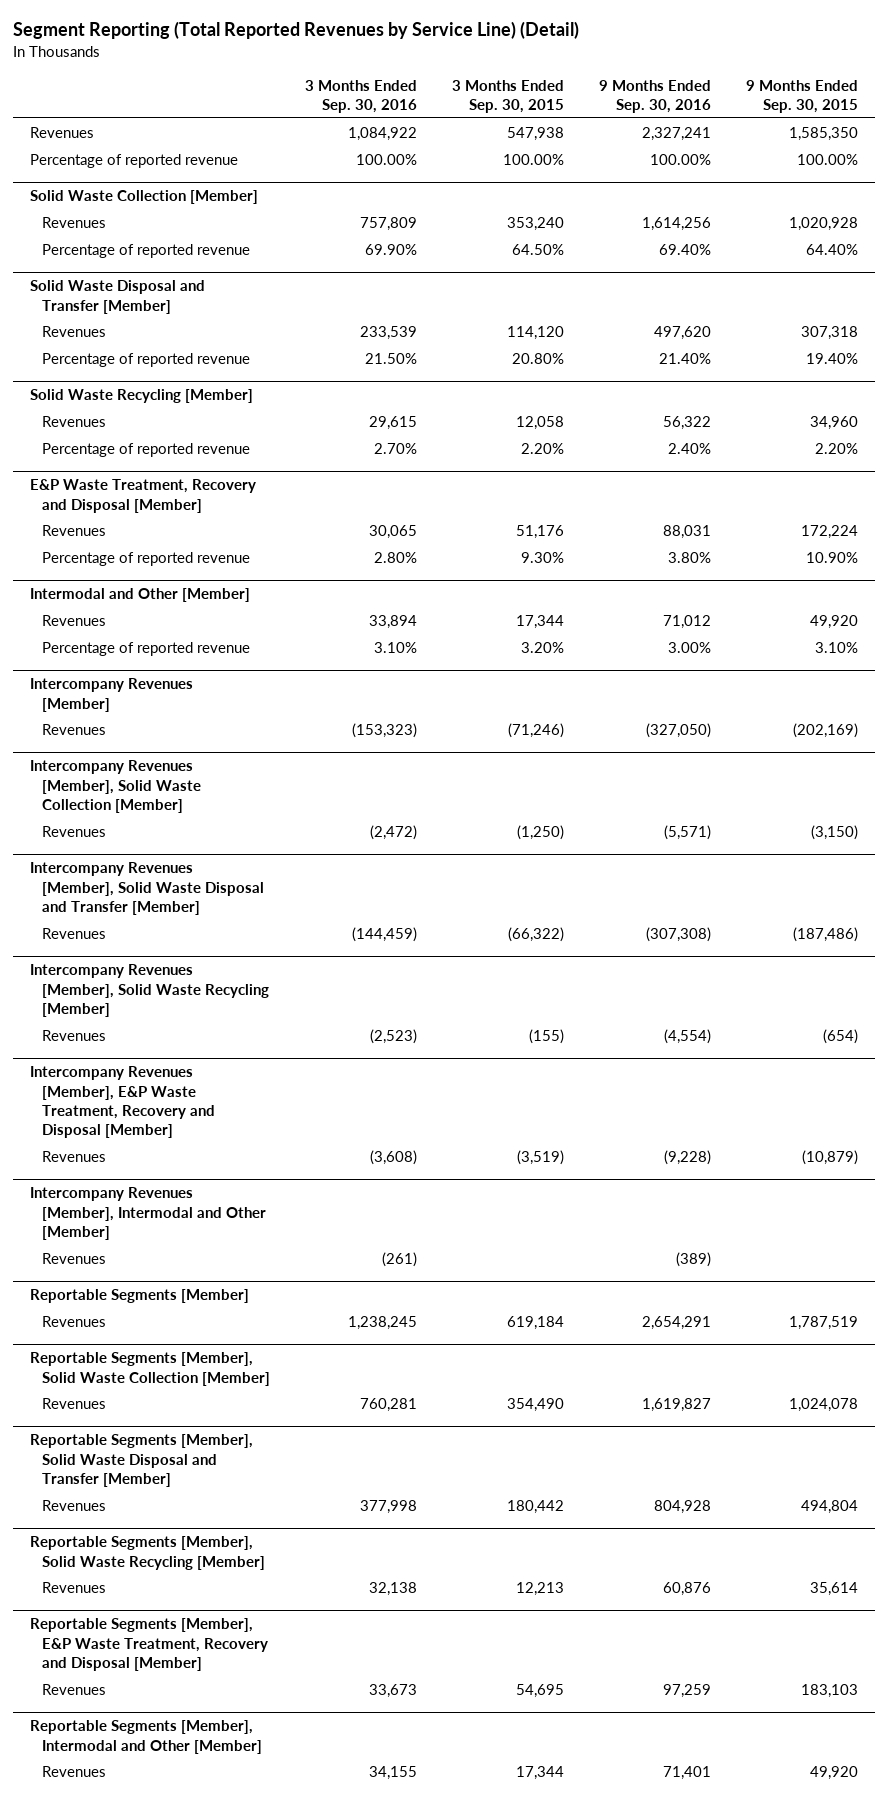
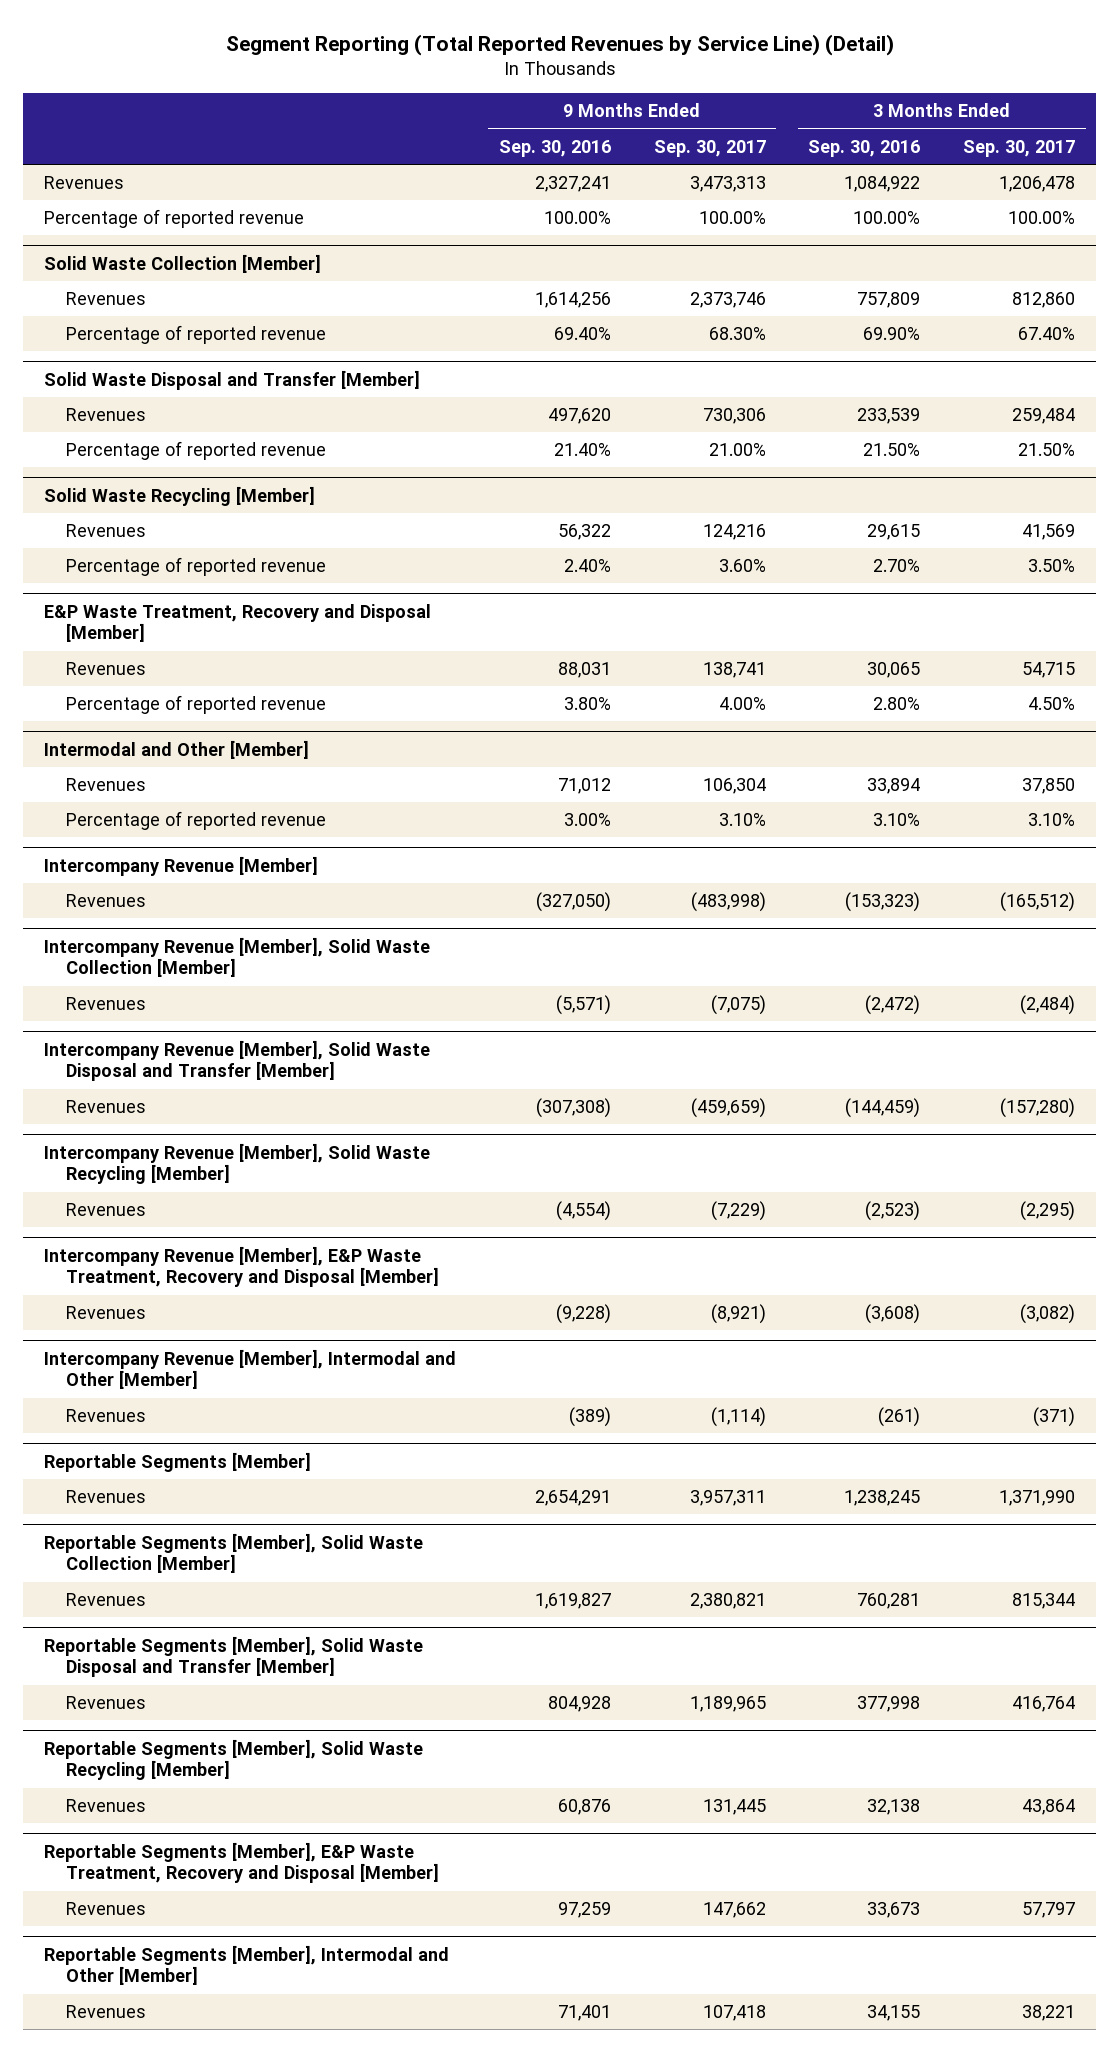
- | 3 Months Ended Sep. 30, 2016 | 3 Months Ended Sep. 30, 2015 | 9 Months Ended Sep. 30, 2016 | 9 Months Ended Sep. 30, 2015
+ | 9 Months Ended Sep. 30, 2016 | 9 Months Ended Sep. 30, 2017 | 3 Months Ended Sep. 30, 2016 | 3 Months Ended Sep. 30, 2017
- Intercompany Revenues [Member]
+ Intercompany Revenue [Member]
- Intercompany Revenues [Member], Solid Waste Collection [Member]
+ Intercompany Revenue [Member], Solid Waste Collection [Member]
- Intercompany Revenues [Member], Solid Waste Disposal and Transfer [Member]
+ Intercompany Revenue [Member], Solid Waste Disposal and Transfer [Member]
- Intercompany Revenues [Member], Solid Waste Recycling [Member]
+ Intercompany Revenue [Member], Solid Waste Recycling [Member]
- Intercompany Revenues [Member], E&P Waste Treatment, Recovery and Disposal [Member]
+ Intercompany Revenue [Member], E&P Waste Treatment, Recovery and Disposal [Member]
- Intercompany Revenues [Member], Intermodal and Other [Member]
+ Intercompany Revenue [Member], Intermodal and Other [Member]

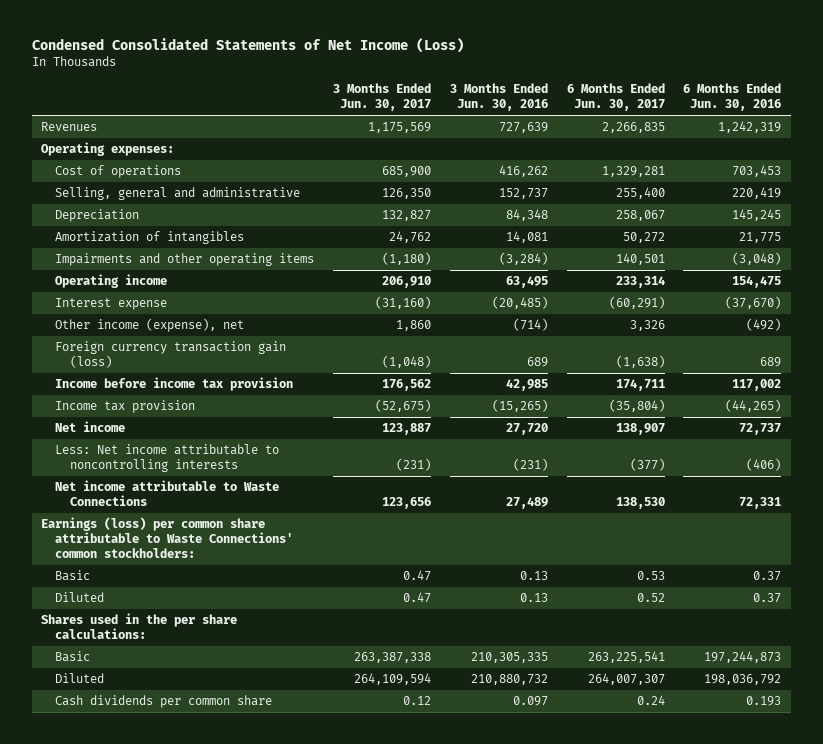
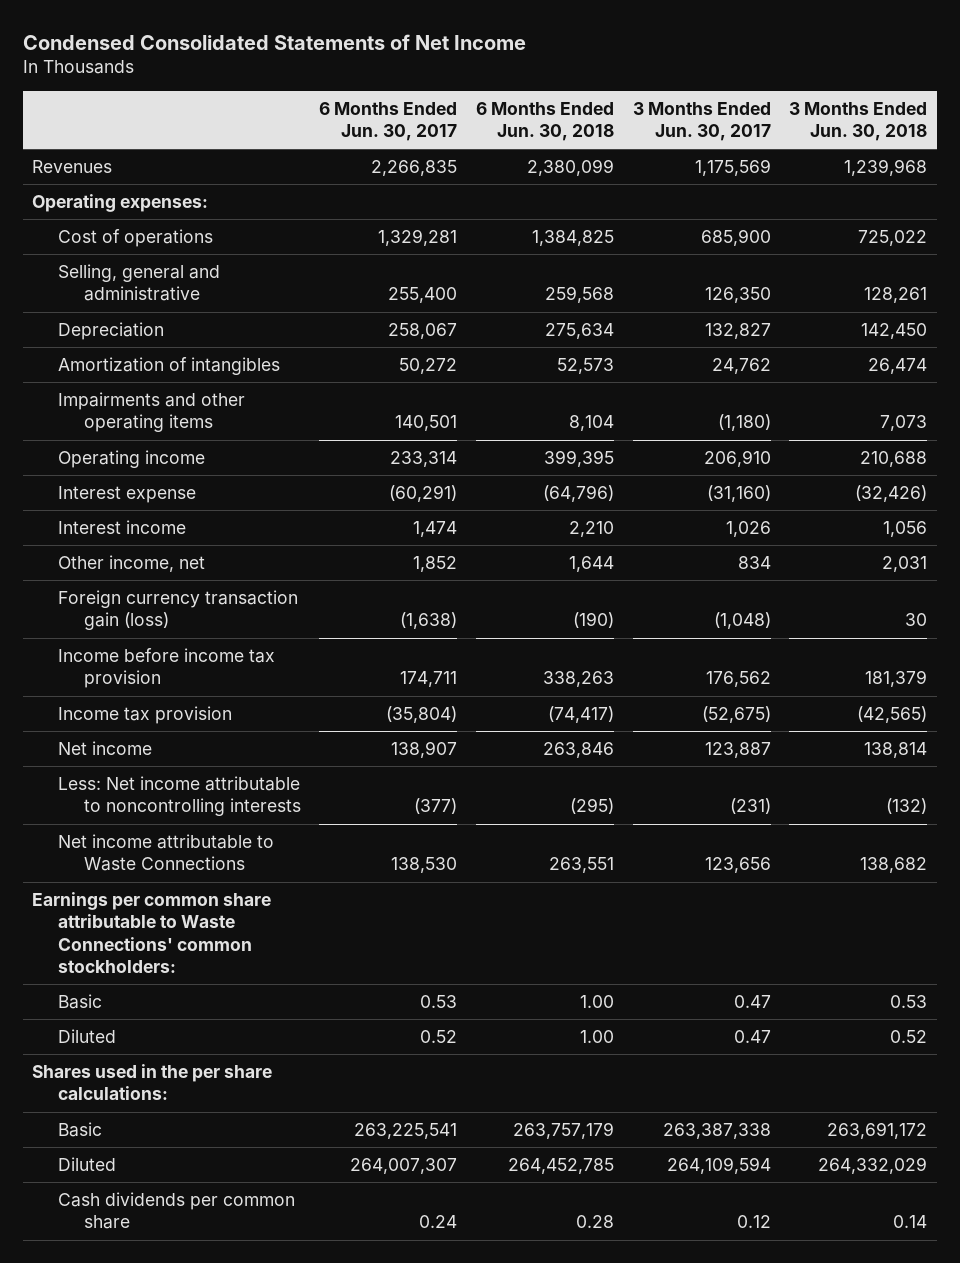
- Condensed Consolidated Statements of Net Income (Loss)
+ Condensed Consolidated Statements of Net Income
- | 3 Months Ended Jun. 30, 2017 | 3 Months Ended Jun. 30, 2016 | 6 Months Ended Jun. 30, 2017 | 6 Months Ended Jun. 30, 2016
+ | 6 Months Ended Jun. 30, 2017 | 6 Months Ended Jun. 30, 2018 | 3 Months Ended Jun. 30, 2017 | 3 Months Ended Jun. 30, 2018
- Other income (expense), net | 1,860 | (714) | 3,326 | (492)
+ Interest income | 1,474 | 2,210 | 1,026 | 1,056
+ Other income, net | 1,852 | 1,644 | 834 | 2,031
- Earnings (loss) per common share attributable to Waste Connections' common stockholders:
+ Earnings per common share attributable to Waste Connections' common stockholders:

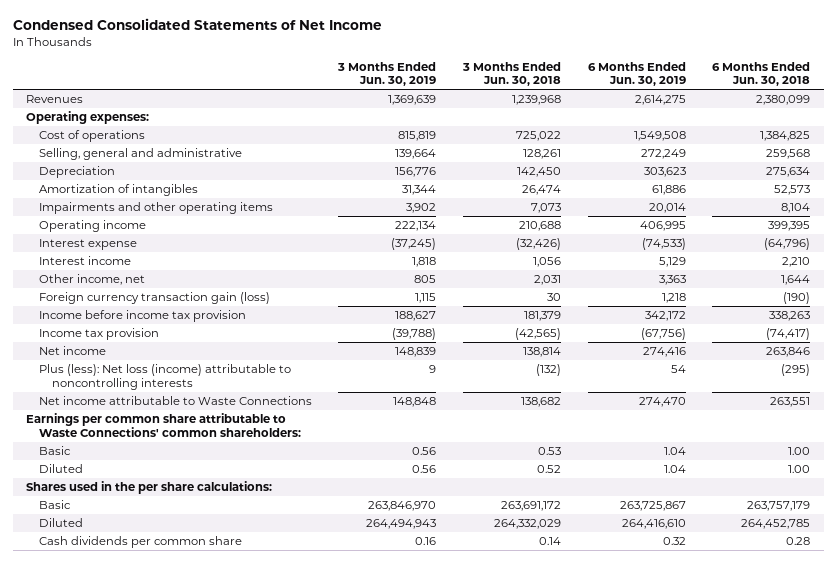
- | 6 Months Ended Jun. 30, 2017 | 6 Months Ended Jun. 30, 2018 | 3 Months Ended Jun. 30, 2017 | 3 Months Ended Jun. 30, 2018
+ | 3 Months Ended Jun. 30, 2019 | 3 Months Ended Jun. 30, 2018 | 6 Months Ended Jun. 30, 2019 | 6 Months Ended Jun. 30, 2018
- Less: Net income attributable to noncontrolling interests | (377) | (295) | (231) | (132)
+ Plus (less): Net loss (income) attributable to noncontrolling interests | 9 | (132) | 54 | (295)
- Earnings per common share attributable to Waste Connections' common stockholders:
+ Earnings per common share attributable to Waste Connections' common shareholders:

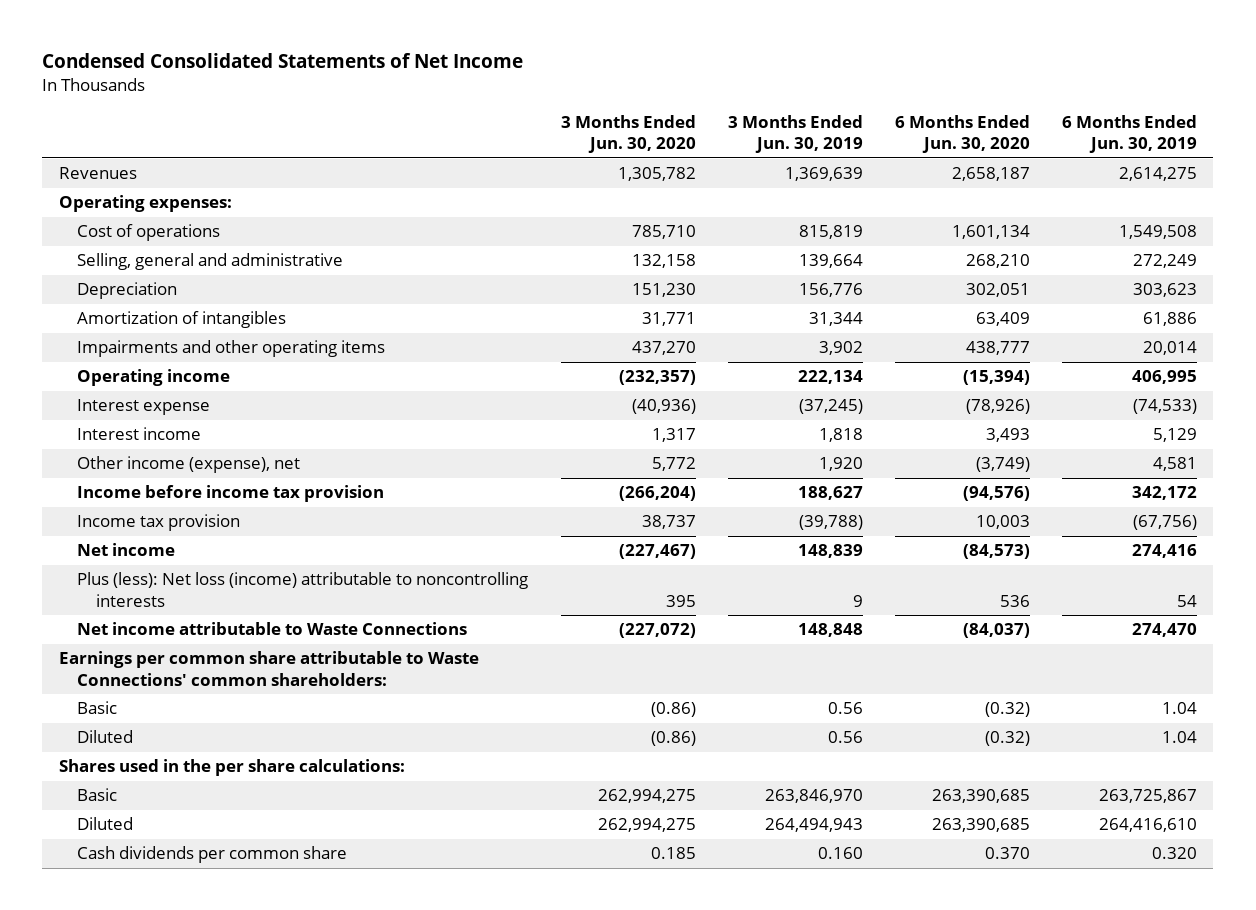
- | 3 Months Ended Jun. 30, 2019 | 3 Months Ended Jun. 30, 2018 | 6 Months Ended Jun. 30, 2019 | 6 Months Ended Jun. 30, 2018
+ | 3 Months Ended Jun. 30, 2020 | 3 Months Ended Jun. 30, 2019 | 6 Months Ended Jun. 30, 2020 | 6 Months Ended Jun. 30, 2019
- Other income, net | 805 | 2,031 | 3,363 | 1,644
- Foreign currency transaction gain (loss) | 1,115 | 30 | 1,218 | (190)
+ Other income (expense), net | 5,772 | 1,920 | (3,749) | 4,581
- Cash dividends per common share | 0.16 | 0.14 | 0.32 | 0.28
+ Cash dividends per common share | 0.185 | 0.160 | 0.370 | 0.320

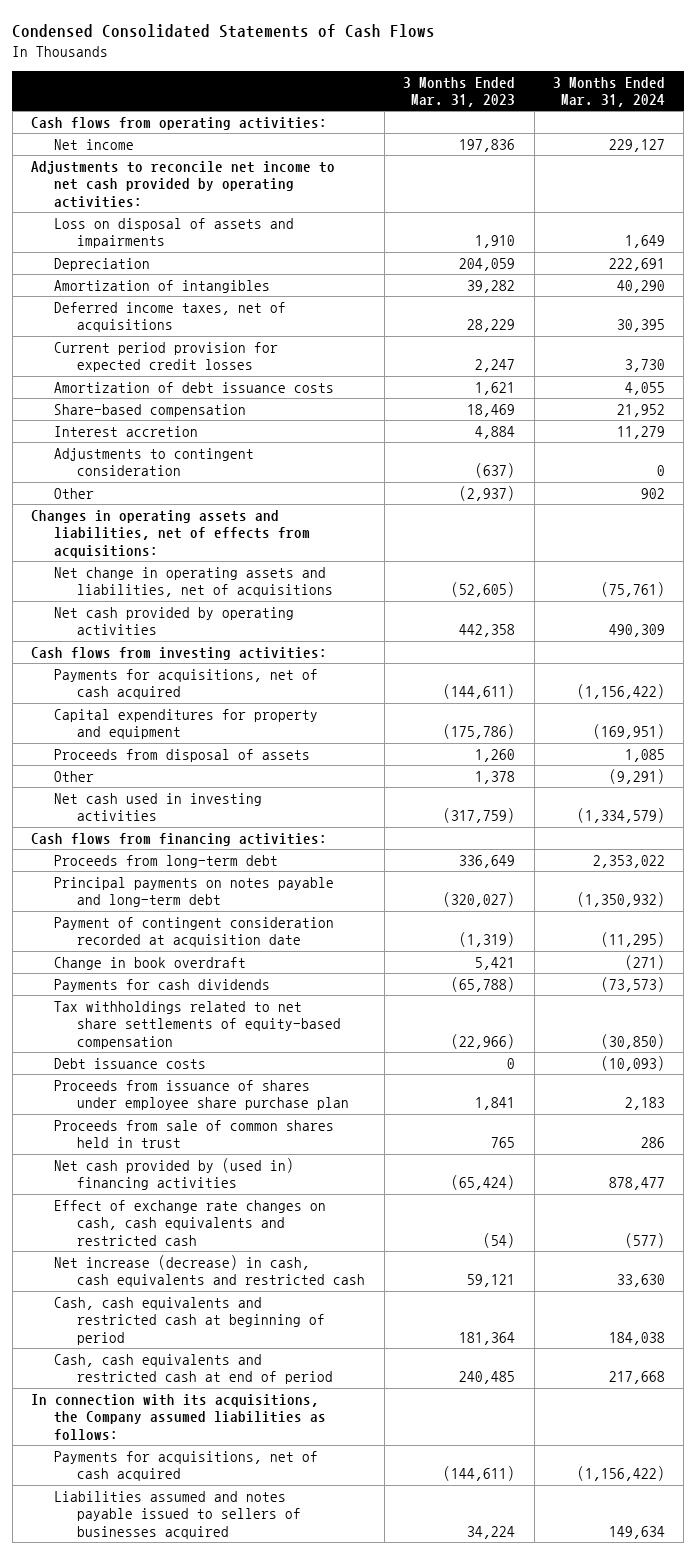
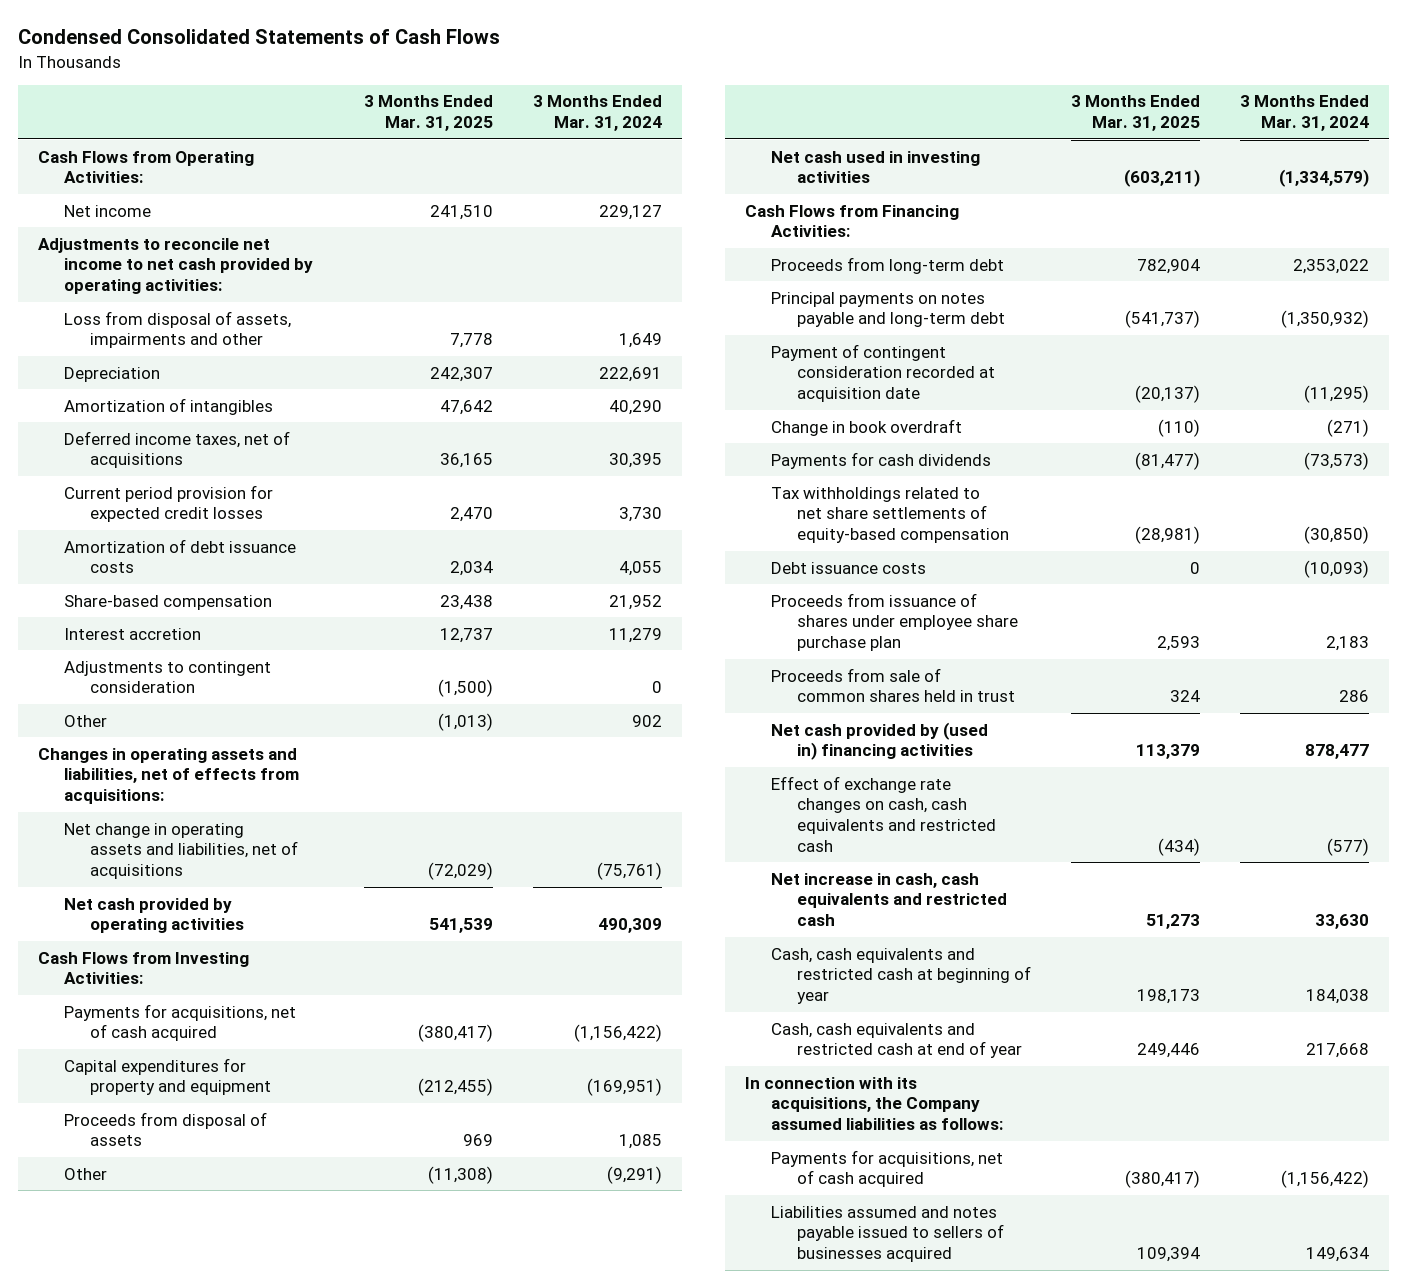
- | 3 Months Ended Mar. 31, 2023 | 3 Months Ended Mar. 31, 2024
+ | 3 Months Ended Mar. 31, 2025 | 3 Months Ended Mar. 31, 2024
- Cash flows from operating activities:
+ Cash Flows from Operating Activities:
- Loss on disposal of assets and impairments | 1,910 | 1,649
+ Loss from disposal of assets, impairments and other | 7,778 | 1,649
- Cash flows from investing activities:
+ Cash Flows from Investing Activities:
- Cash flows from financing activities:
+ Cash Flows from Financing Activities:
- Net increase (decrease) in cash, cash equivalents and restricted cash | 59,121 | 33,630
- Cash, cash equivalents and restricted cash at beginning of period | 181,364 | 184,038
- Cash, cash equivalents and restricted cash at end of period | 240,485 | 217,668
+ Net increase in cash, cash equivalents and restricted cash | 51,273 | 33,630
+ Cash, cash equivalents and restricted cash at beginning of year | 198,173 | 184,038
+ Cash, cash equivalents and restricted cash at end of year | 249,446 | 217,668

